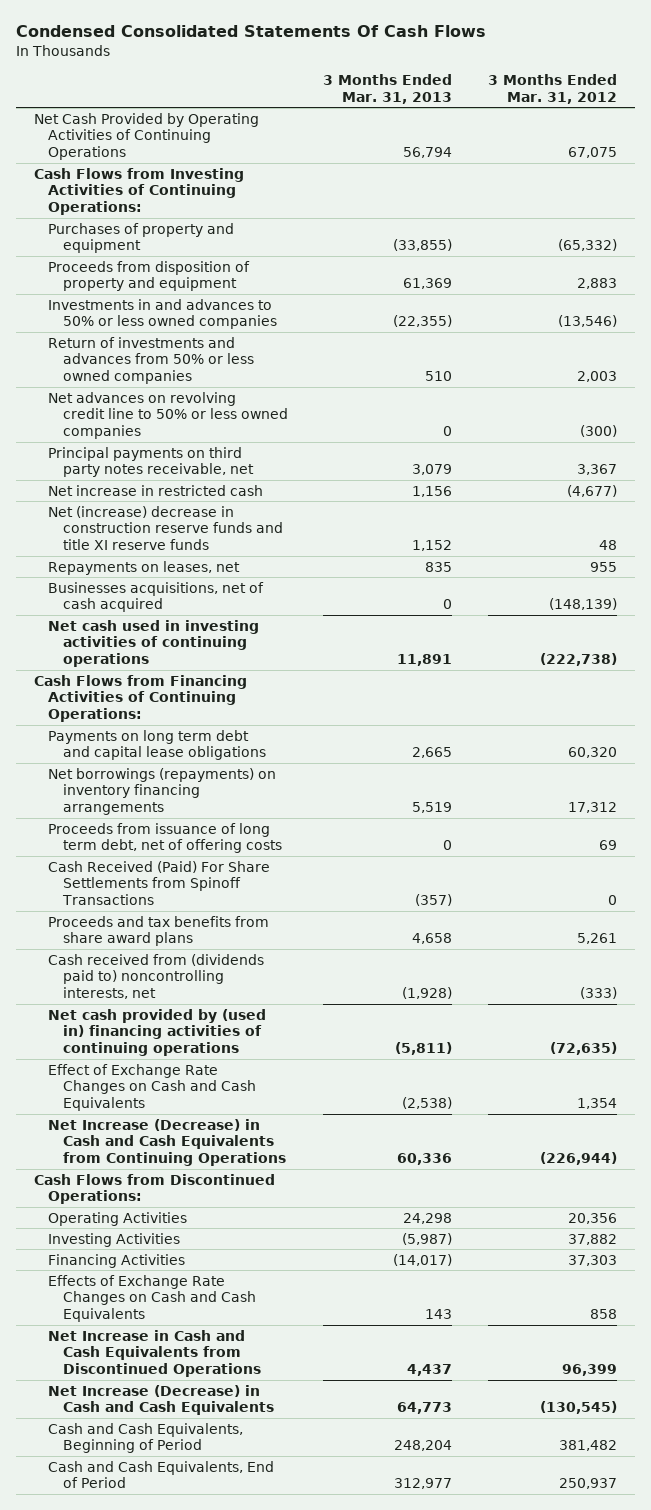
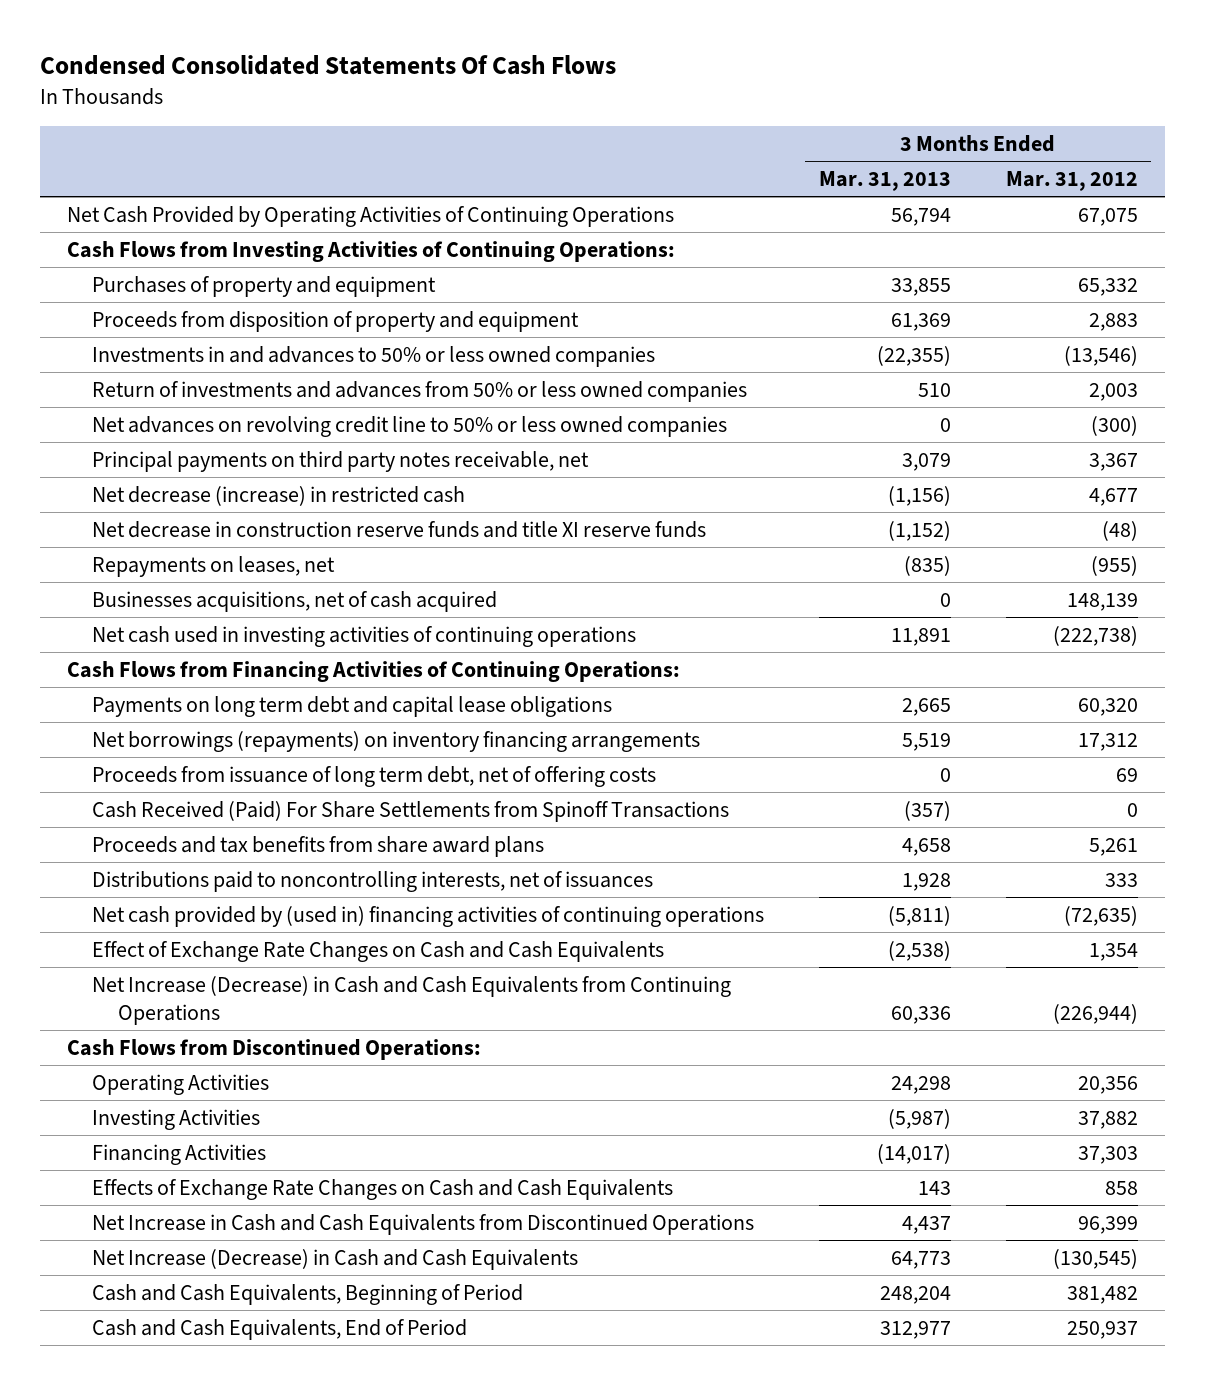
- Purchases of property and equipment | (33,855) | (65,332)
+ Purchases of property and equipment | 33,855 | 65,332
- Net increase in restricted cash | 1,156 | (4,677)
- Net (increase) decrease in construction reserve funds and title XI reserve funds | 1,152 | 48
- Repayments on leases, net | 835 | 955
- Businesses acquisitions, net of cash acquired | 0 | (148,139)
+ Net decrease (increase) in restricted cash | (1,156) | 4,677
+ Net decrease in construction reserve funds and title XI reserve funds | (1,152) | (48)
+ Repayments on leases, net | (835) | (955)
+ Businesses acquisitions, net of cash acquired | 0 | 148,139
- Cash received from (dividends paid to) noncontrolling interests, net | (1,928) | (333)
+ Distributions paid to noncontrolling interests, net of issuances | 1,928 | 333

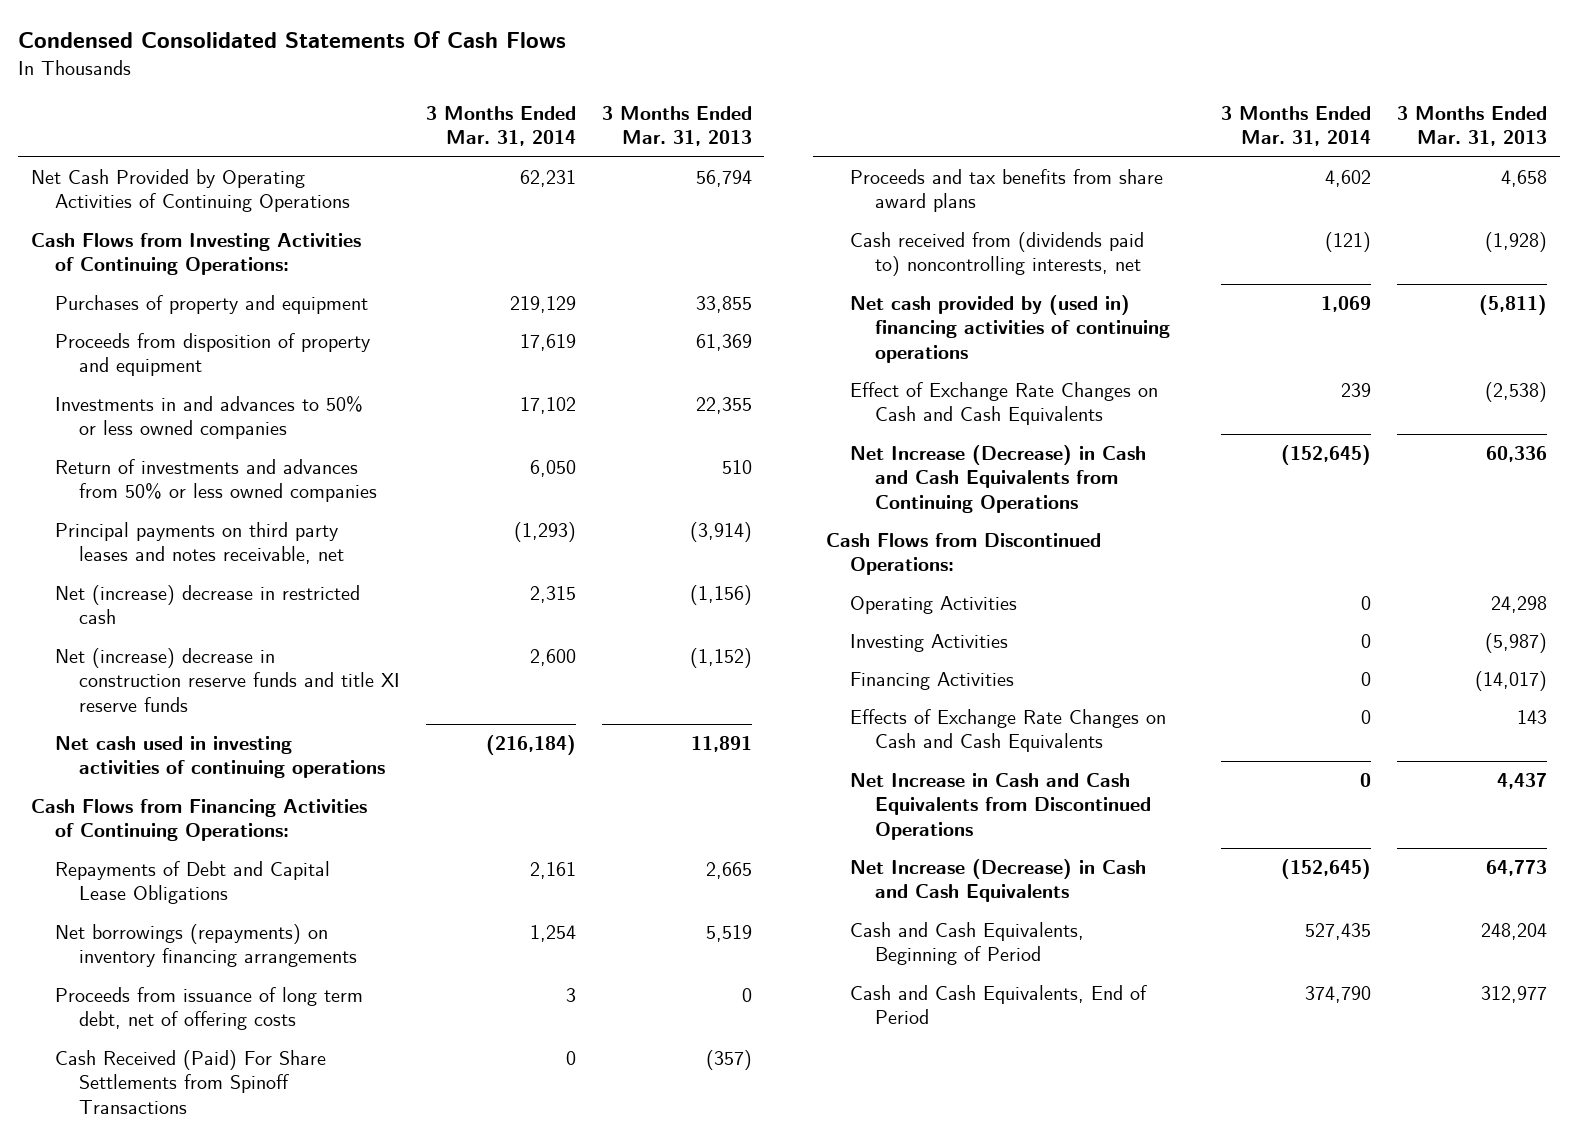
- | 3 Months Ended Mar. 31, 2013 | 3 Months Ended Mar. 31, 2012
+ | 3 Months Ended Mar. 31, 2014 | 3 Months Ended Mar. 31, 2013
- Investments in and advances to 50% or less owned companies | (22,355) | (13,546)
+ Investments in and advances to 50% or less owned companies | 17,102 | 22,355
- Net advances on revolving credit line to 50% or less owned companies | 0 | (300)
- Principal payments on third party notes receivable, net | 3,079 | 3,367
- Net decrease (increase) in restricted cash | (1,156) | 4,677
- Net decrease in construction reserve funds and title XI reserve funds | (1,152) | (48)
- Repayments on leases, net | (835) | (955)
- Businesses acquisitions, net of cash acquired | 0 | 148,139
+ Principal payments on third party leases and notes receivable, net | (1,293) | (3,914)
+ Net (increase) decrease in restricted cash | 2,315 | (1,156)
+ Net (increase) decrease in construction reserve funds and title XI reserve funds | 2,600 | (1,152)
- Payments on long term debt and capital lease obligations | 2,665 | 60,320
+ Repayments of Debt and Capital Lease Obligations | 2,161 | 2,665
- Distributions paid to noncontrolling interests, net of issuances | 1,928 | 333
+ Cash received from (dividends paid to) noncontrolling interests, net | (121) | (1,928)

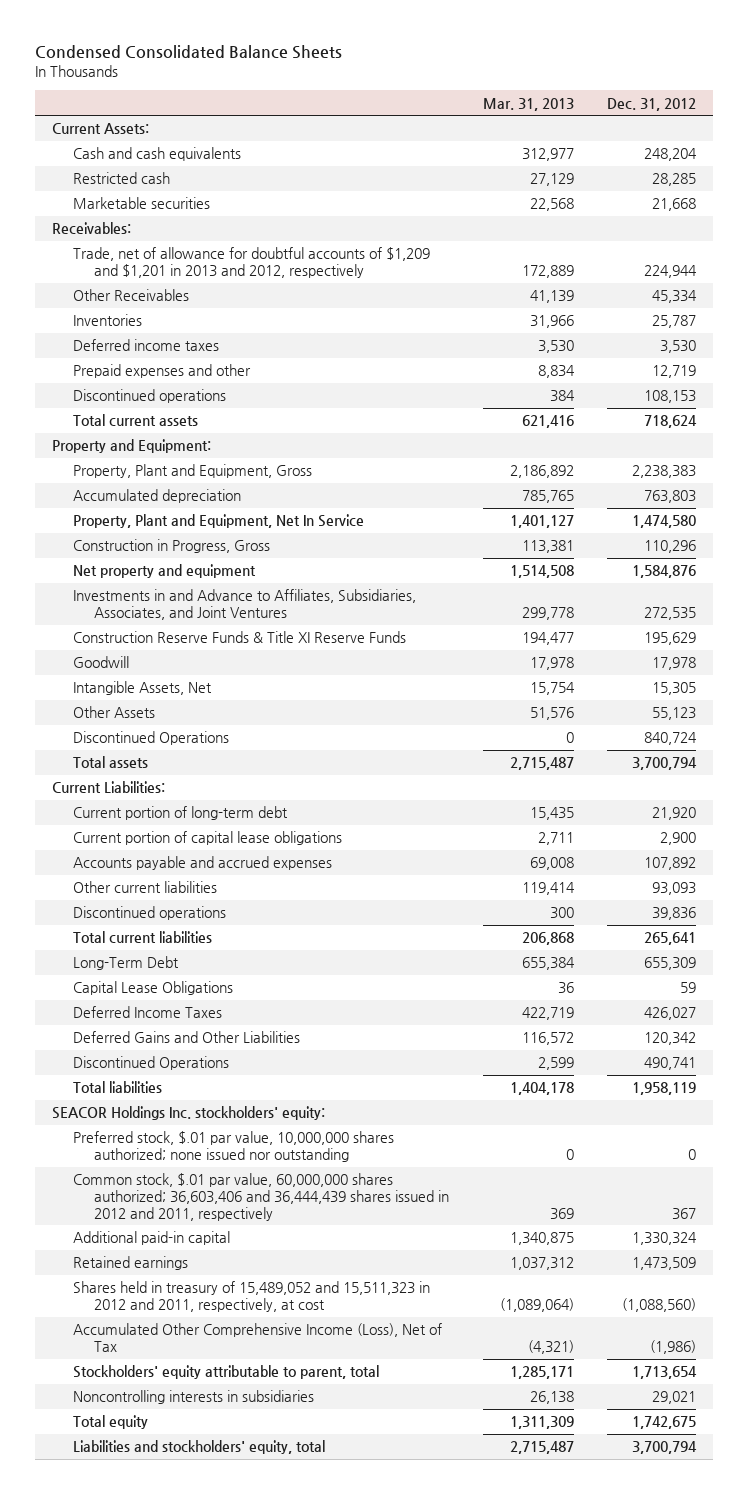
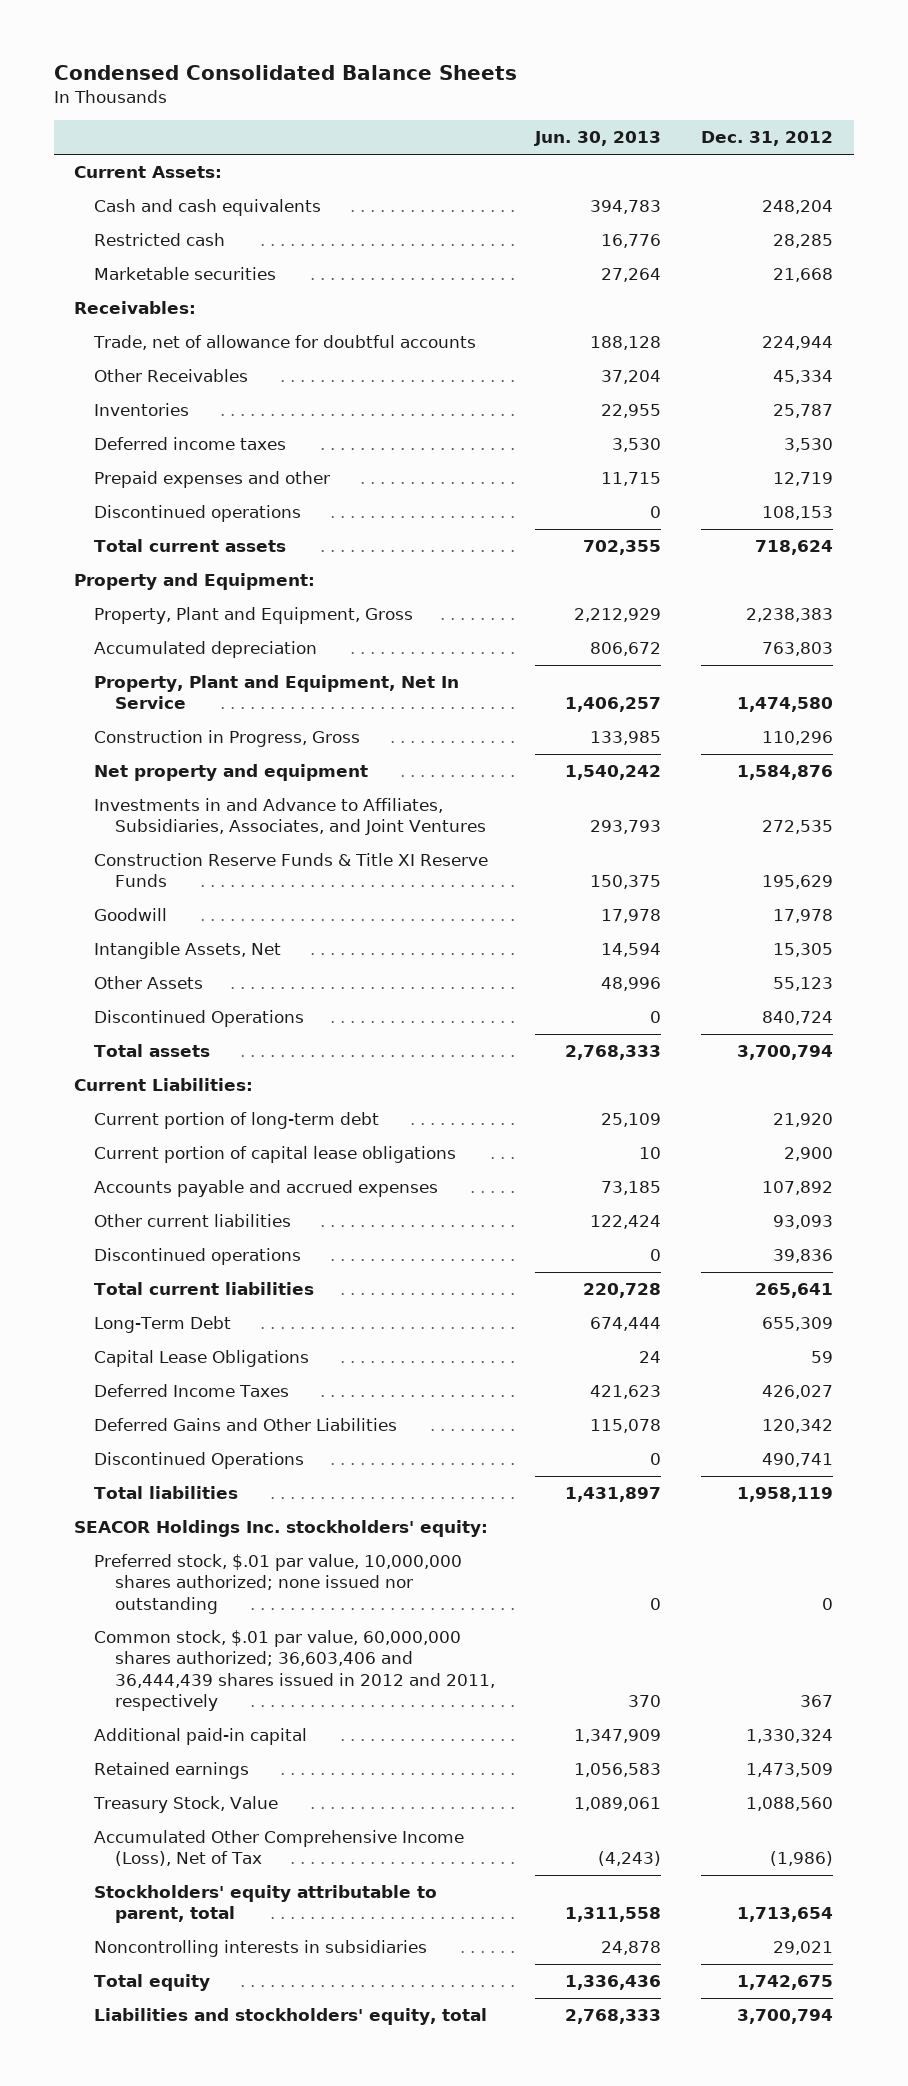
- | Mar. 31, 2013 | Dec. 31, 2012
+ | Jun. 30, 2013 | Dec. 31, 2012
- Trade, net of allowance for doubtful accounts of $1,209 and $1,201 in 2013 and 2012, respectively | 172,889 | 224,944
+ Trade, net of allowance for doubtful accounts | 188,128 | 224,944
- Shares held in treasury of 15,489,052 and 15,511,323 in 2012 and 2011, respectively, at cost | (1,089,064) | (1,088,560)
+ Treasury Stock, Value | 1,089,061 | 1,088,560

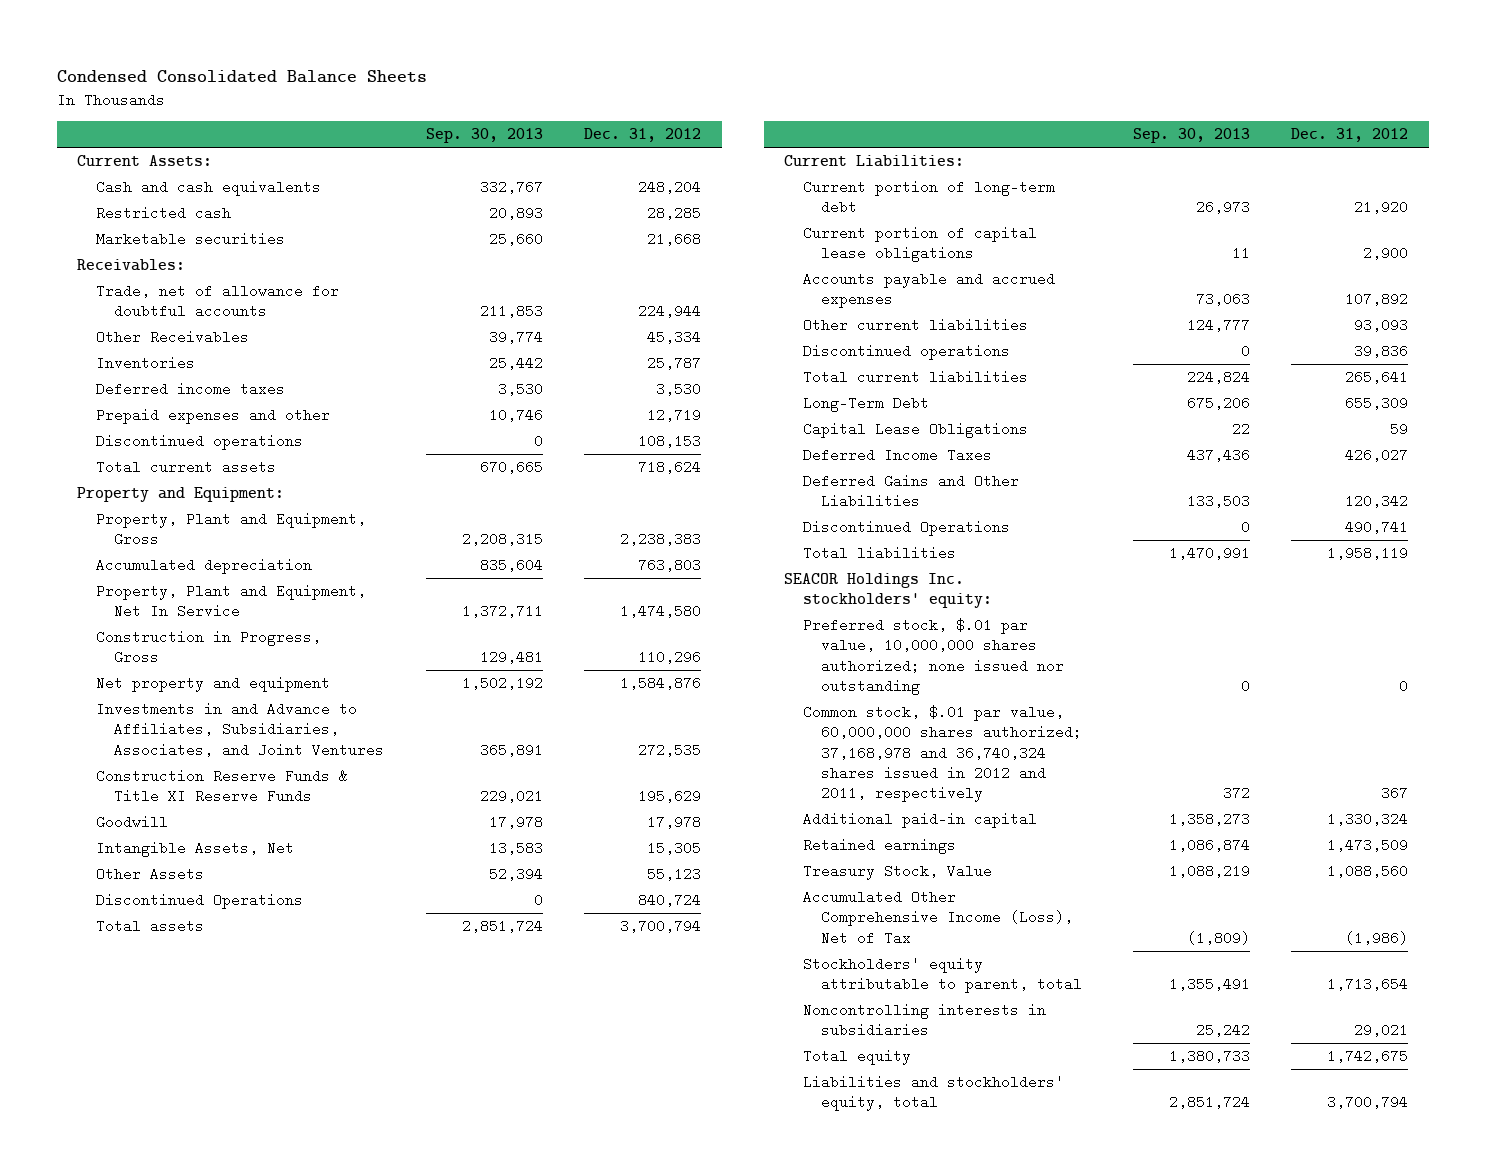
- | Jun. 30, 2013 | Dec. 31, 2012
+ | Sep. 30, 2013 | Dec. 31, 2012
- Common stock, $.01 par value, 60,000,000 shares authorized; 36,603,406 and 36,444,439 shares issued in 2012 and 2011, respectively | 370 | 367
+ Common stock, $.01 par value, 60,000,000 shares authorized; 37,168,978 and 36,740,324 shares issued in 2012 and 2011, respectively | 372 | 367

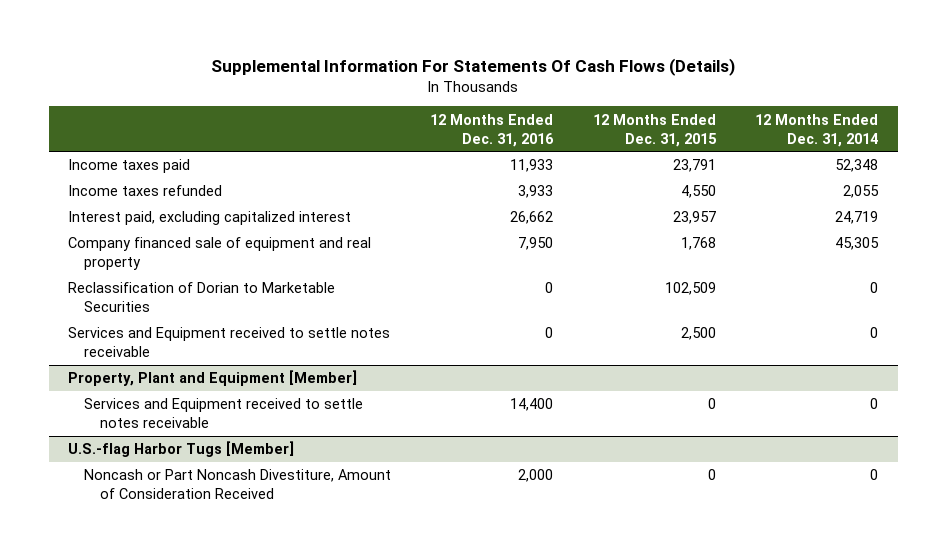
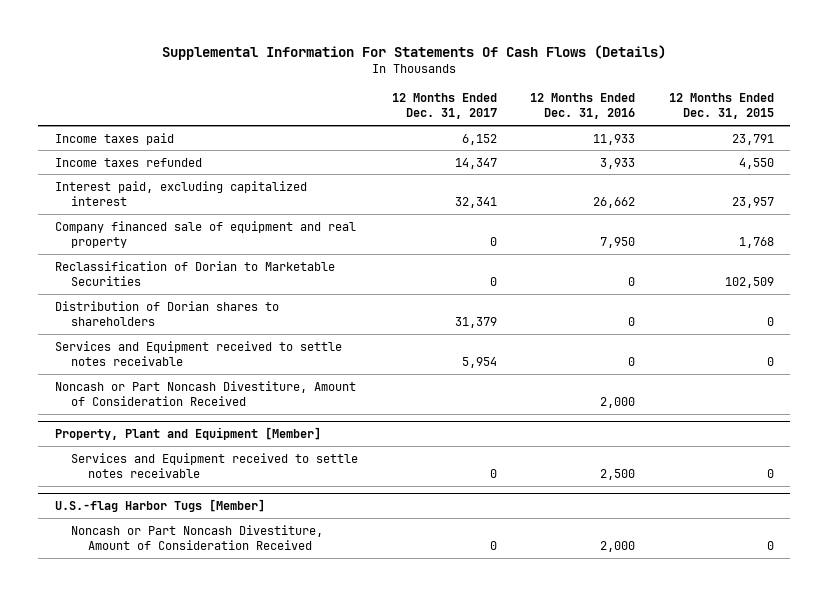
- | 12 Months Ended Dec. 31, 2016 | 12 Months Ended Dec. 31, 2015 | 12 Months Ended Dec. 31, 2014
+ | 12 Months Ended Dec. 31, 2017 | 12 Months Ended Dec. 31, 2016 | 12 Months Ended Dec. 31, 2015
- Services and Equipment received to settle notes receivable | 0 | 2,500 | 0
+ Distribution of Dorian shares to shareholders | 31,379 | 0 | 0
+ Services and Equipment received to settle notes receivable | 5,954 | 0 | 0
+ Noncash or Part Noncash Divestiture, Amount of Consideration Received | | 2,000 |
@ Property, Plant and Equipment [Member]
- Services and Equipment received to settle notes receivable | 14,400 | 0 | 0
+ Services and Equipment received to settle notes receivable | 0 | 2,500 | 0

